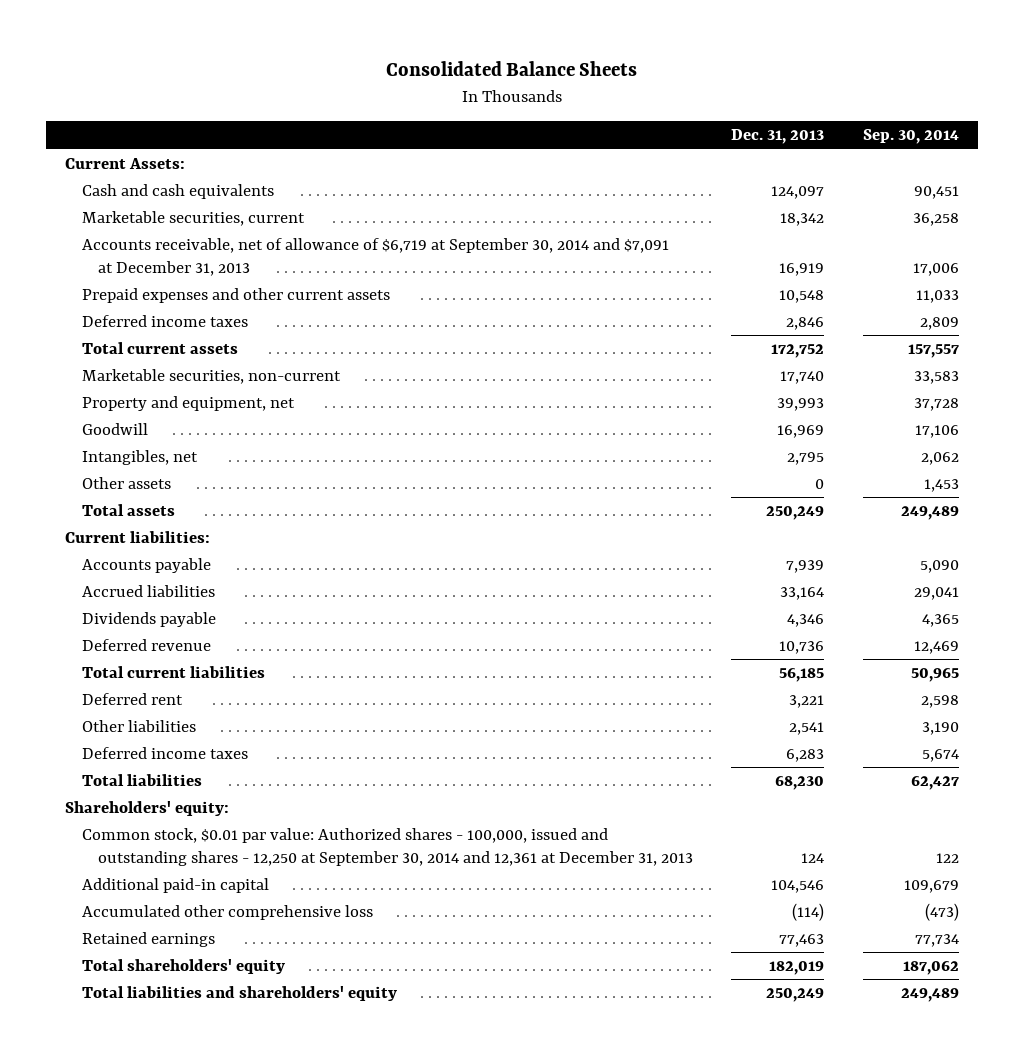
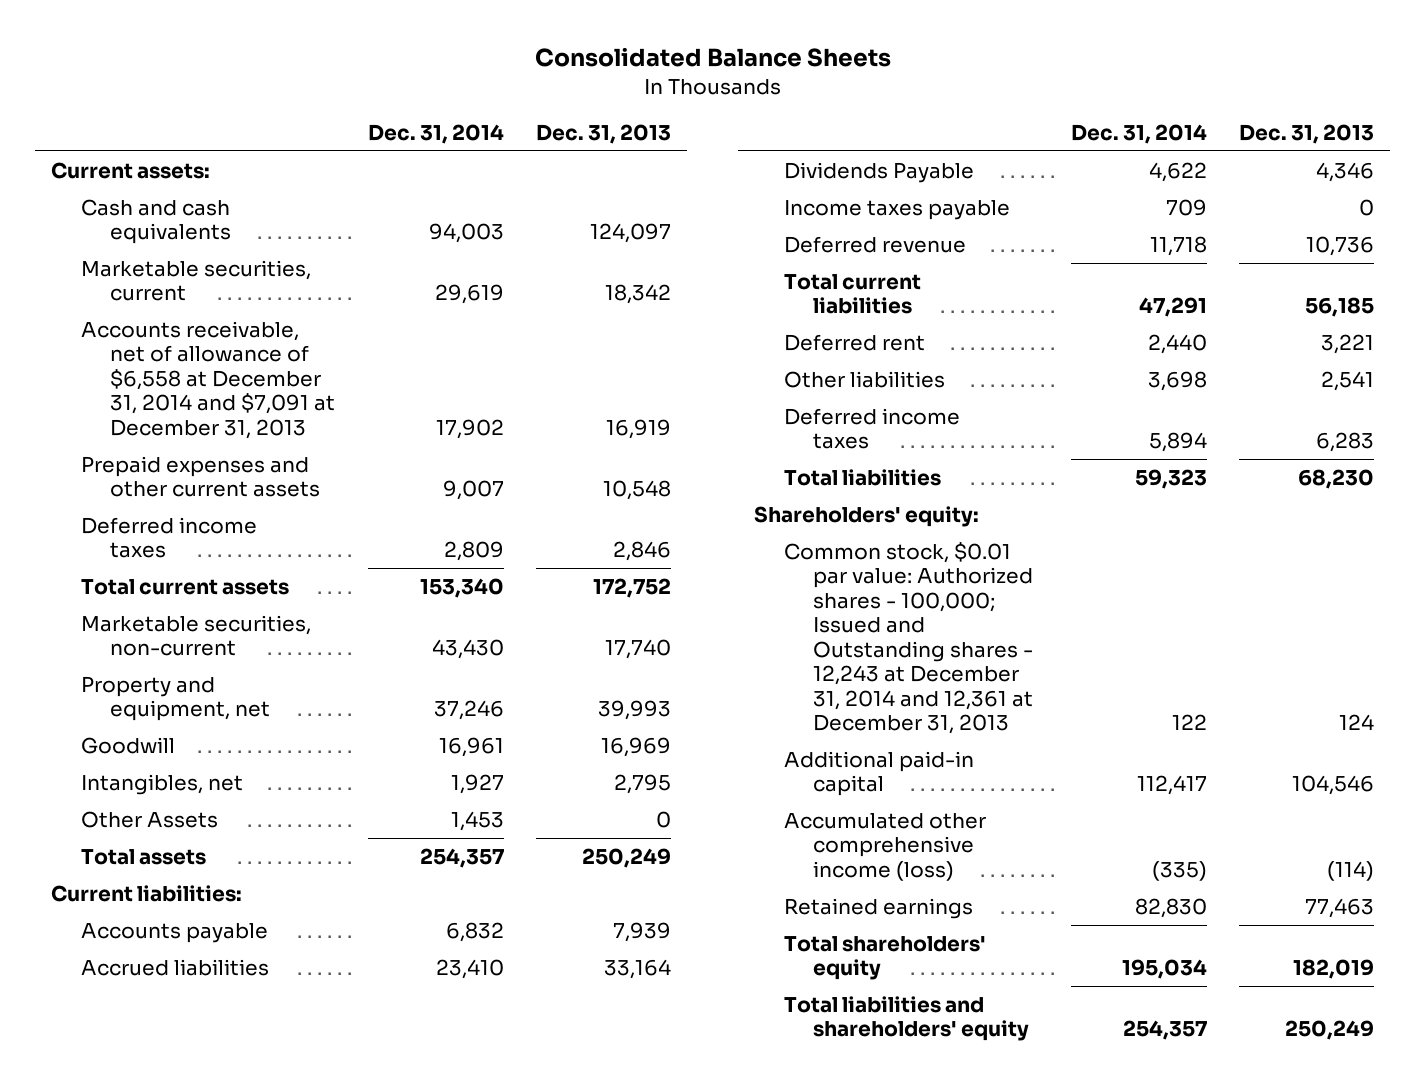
- | Dec. 31, 2013 | Sep. 30, 2014
+ | Dec. 31, 2014 | Dec. 31, 2013
- Current Assets:
+ Current assets:
- Accounts receivable, net of allowance of $6,719 at September 30, 2014 and $7,091 at December 31, 2013 | 16,919 | 17,006
+ Accounts receivable, net of allowance of $6,558 at December 31, 2014 and $7,091 at December 31, 2013 | 17,902 | 16,919
- Other assets | 0 | 1,453
+ Other Assets | 1,453 | 0
- Dividends payable | 4,346 | 4,365
+ Dividends Payable | 4,622 | 4,346
+ Income taxes payable | 709 | 0
- Common stock, $0.01 par value: Authorized shares - 100,000, issued and outstanding shares - 12,250 at September 30, 2014 and 12,361 at December 31, 2013 | 124 | 122
+ Common stock, $0.01 par value: Authorized shares - 100,000; Issued and Outstanding shares - 12,243 at December 31, 2014 and 12,361 at December 31, 2013 | 122 | 124
- Accumulated other comprehensive loss | (114) | (473)
+ Accumulated other comprehensive income (loss) | (335) | (114)

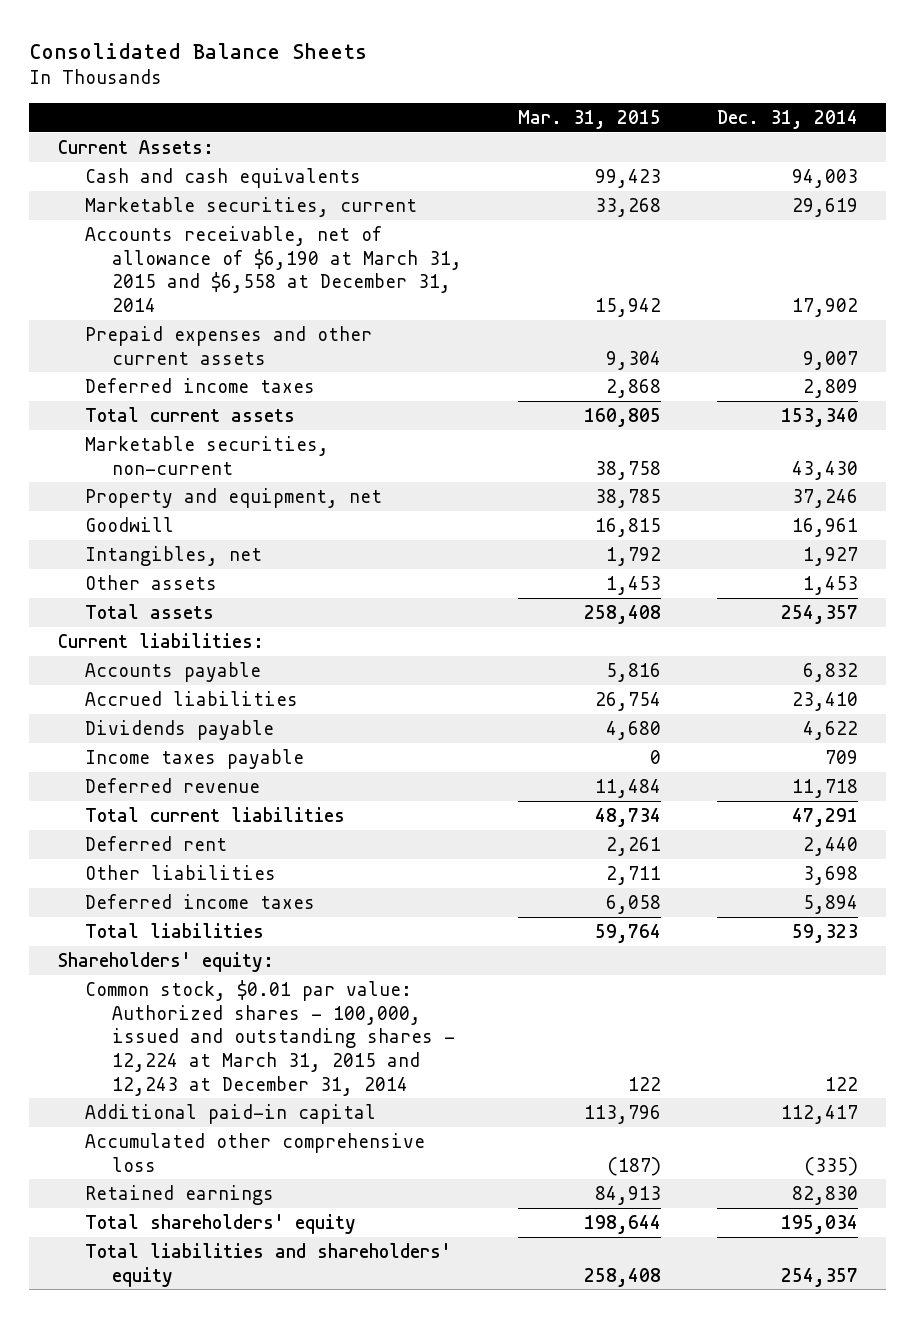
- | Dec. 31, 2014 | Dec. 31, 2013
+ | Mar. 31, 2015 | Dec. 31, 2014
- Current assets:
+ Current Assets:
- Accounts receivable, net of allowance of $6,558 at December 31, 2014 and $7,091 at December 31, 2013 | 17,902 | 16,919
+ Accounts receivable, net of allowance of $6,190 at March 31, 2015 and $6,558 at December 31, 2014 | 15,942 | 17,902
- Other Assets | 1,453 | 0
+ Other assets | 1,453 | 1,453
- Dividends Payable | 4,622 | 4,346
+ Dividends payable | 4,680 | 4,622
- Common stock, $0.01 par value: Authorized shares - 100,000; Issued and Outstanding shares - 12,243 at December 31, 2014 and 12,361 at December 31, 2013 | 122 | 124
+ Common stock, $0.01 par value: Authorized shares - 100,000, issued and outstanding shares - 12,224 at March 31, 2015 and 12,243 at December 31, 2014 | 122 | 122
- Accumulated other comprehensive income (loss) | (335) | (114)
+ Accumulated other comprehensive loss | (187) | (335)

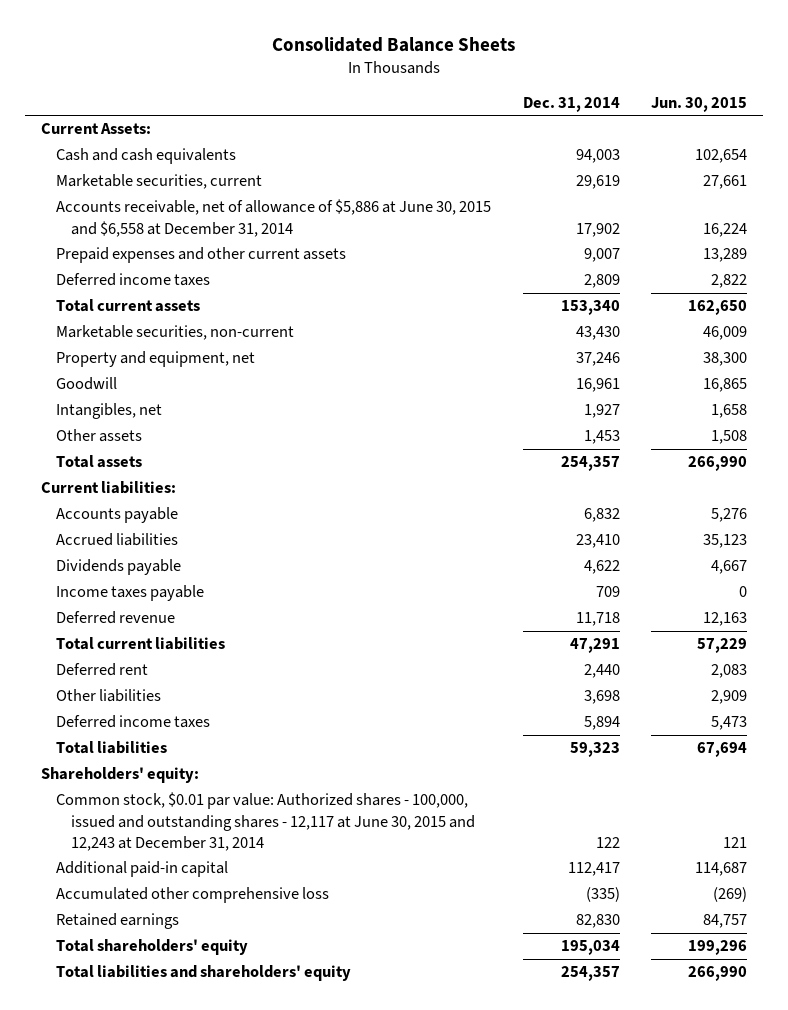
- | Mar. 31, 2015 | Dec. 31, 2014
+ | Dec. 31, 2014 | Jun. 30, 2015
- Accounts receivable, net of allowance of $6,190 at March 31, 2015 and $6,558 at December 31, 2014 | 15,942 | 17,902
+ Accounts receivable, net of allowance of $5,886 at June 30, 2015 and $6,558 at December 31, 2014 | 17,902 | 16,224
- Common stock, $0.01 par value: Authorized shares - 100,000, issued and outstanding shares - 12,224 at March 31, 2015 and 12,243 at December 31, 2014 | 122 | 122
+ Common stock, $0.01 par value: Authorized shares - 100,000, issued and outstanding shares - 12,117 at June 30, 2015 and 12,243 at December 31, 2014 | 122 | 121

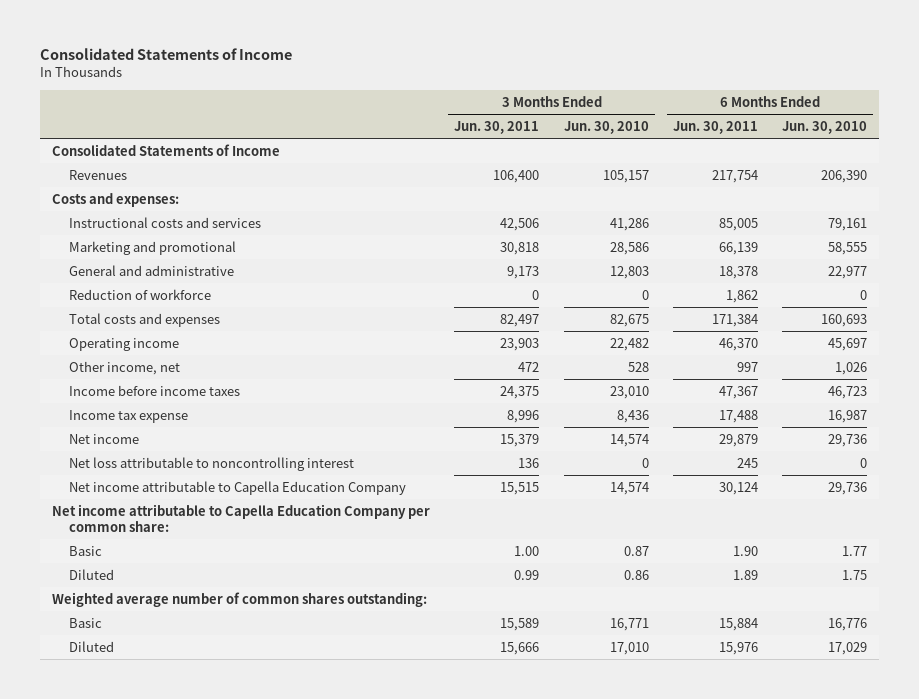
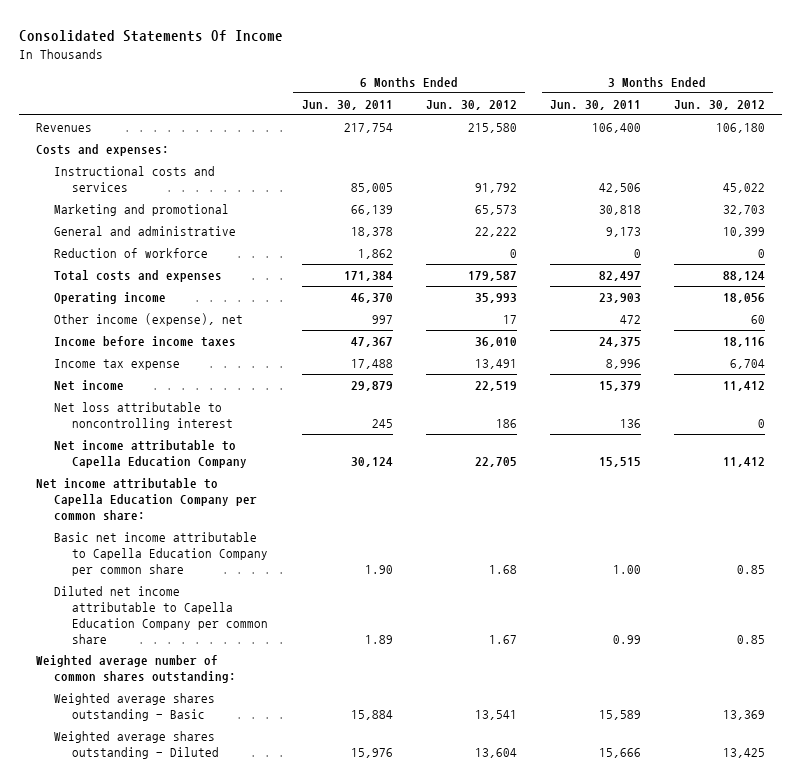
- Consolidated Statements of Income
+ Consolidated Statements Of Income
- | 3 Months Ended Jun. 30, 2011 | 3 Months Ended Jun. 30, 2010 | 6 Months Ended Jun. 30, 2011 | 6 Months Ended Jun. 30, 2010
+ | 6 Months Ended Jun. 30, 2011 | 6 Months Ended Jun. 30, 2012 | 3 Months Ended Jun. 30, 2011 | 3 Months Ended Jun. 30, 2012
- Consolidated Statements of Income
- Other income, net | 472 | 528 | 997 | 1,026
+ Other income (expense), net | 997 | 17 | 472 | 60
- Basic | 1.00 | 0.87 | 1.90 | 1.77
- Diluted | 0.99 | 0.86 | 1.89 | 1.75
+ Basic net income attributable to Capella Education Company per common share | 1.90 | 1.68 | 1.00 | 0.85
+ Diluted net income attributable to Capella Education Company per common share | 1.89 | 1.67 | 0.99 | 0.85
- Basic | 15,589 | 16,771 | 15,884 | 16,776
- Diluted | 15,666 | 17,010 | 15,976 | 17,029
+ Weighted average shares outstanding - Basic | 15,884 | 13,541 | 15,589 | 13,369
+ Weighted average shares outstanding - Diluted | 15,976 | 13,604 | 15,666 | 13,425

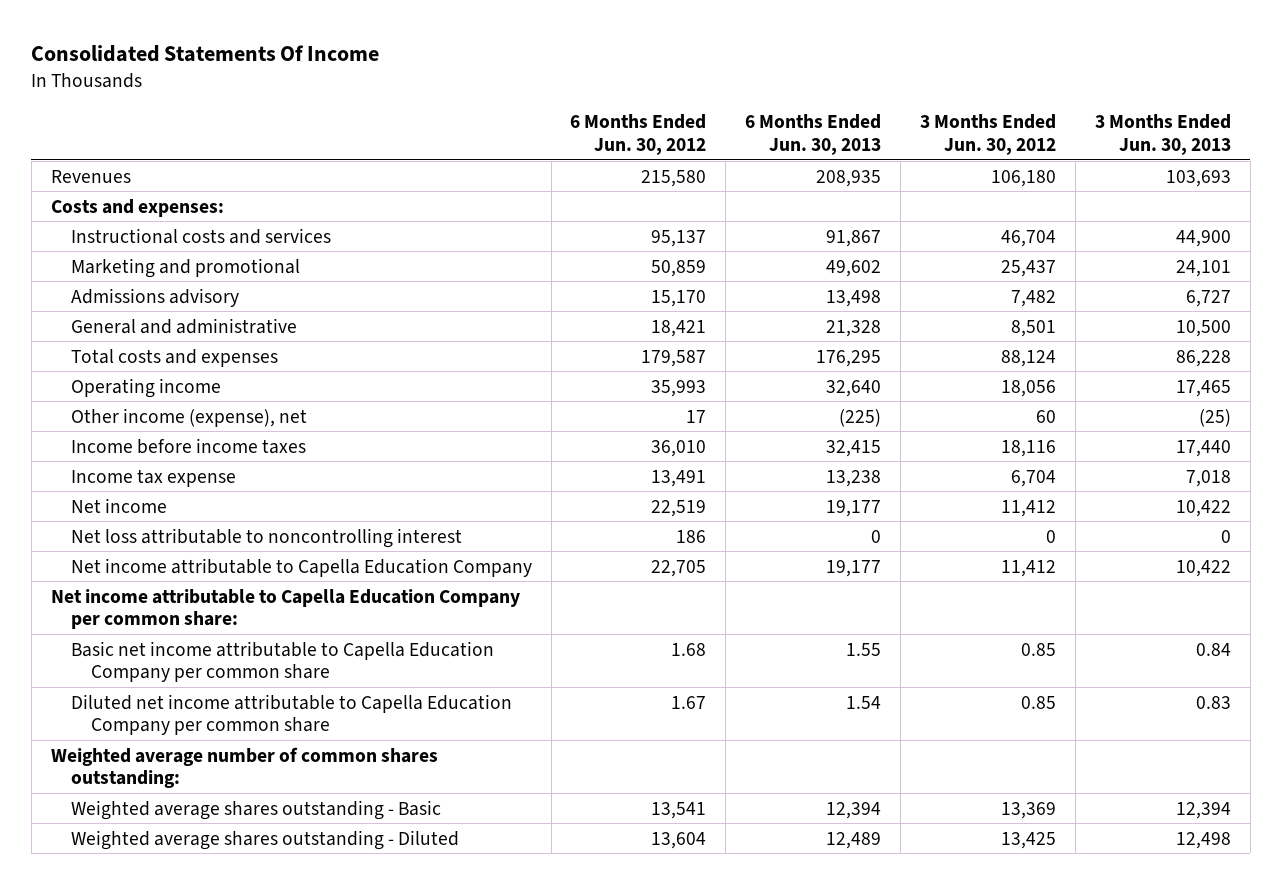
- | 6 Months Ended Jun. 30, 2011 | 6 Months Ended Jun. 30, 2012 | 3 Months Ended Jun. 30, 2011 | 3 Months Ended Jun. 30, 2012
+ | 6 Months Ended Jun. 30, 2012 | 6 Months Ended Jun. 30, 2013 | 3 Months Ended Jun. 30, 2012 | 3 Months Ended Jun. 30, 2013
- Instructional costs and services | 85,005 | 91,792 | 42,506 | 45,022
- Marketing and promotional | 66,139 | 65,573 | 30,818 | 32,703
- General and administrative | 18,378 | 22,222 | 9,173 | 10,399
- Reduction of workforce | 1,862 | 0 | 0 | 0
+ Instructional costs and services | 95,137 | 91,867 | 46,704 | 44,900
+ Marketing and promotional | 50,859 | 49,602 | 25,437 | 24,101
+ Admissions advisory | 15,170 | 13,498 | 7,482 | 6,727
+ General and administrative | 18,421 | 21,328 | 8,501 | 10,500

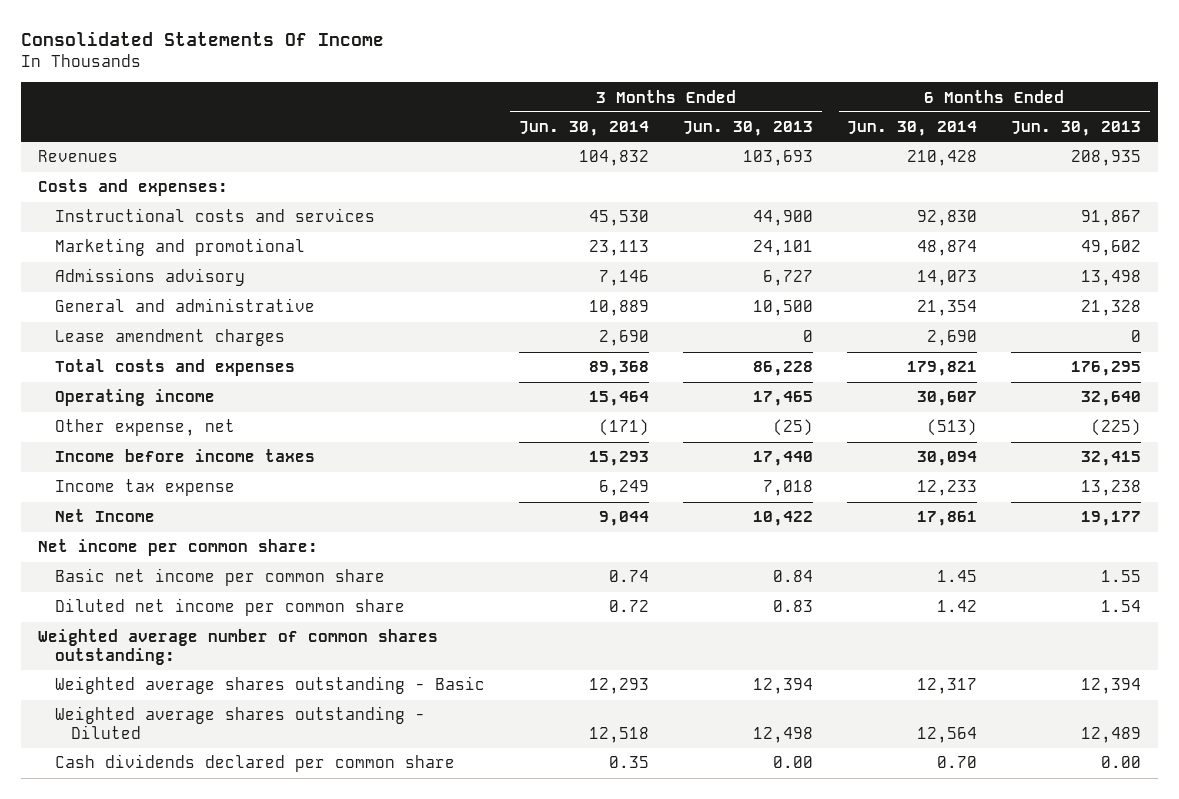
- | 6 Months Ended Jun. 30, 2012 | 6 Months Ended Jun. 30, 2013 | 3 Months Ended Jun. 30, 2012 | 3 Months Ended Jun. 30, 2013
+ | 3 Months Ended Jun. 30, 2014 | 3 Months Ended Jun. 30, 2013 | 6 Months Ended Jun. 30, 2014 | 6 Months Ended Jun. 30, 2013
+ Lease amendment charges | 2,690 | 0 | 2,690 | 0
- Other income (expense), net | 17 | (225) | 60 | (25)
+ Other expense, net | (171) | (25) | (513) | (225)
- Net income | 22,519 | 19,177 | 11,412 | 10,422
- Net loss attributable to noncontrolling interest | 186 | 0 | 0 | 0
- Net income attributable to Capella Education Company | 22,705 | 19,177 | 11,412 | 10,422
- Net income attributable to Capella Education Company per common share:
- Basic net income attributable to Capella Education Company per common share | 1.68 | 1.55 | 0.85 | 0.84
- Diluted net income attributable to Capella Education Company per common share | 1.67 | 1.54 | 0.85 | 0.83
+ Net Income | 9,044 | 10,422 | 17,861 | 19,177
+ Net income per common share:
+ Basic net income per common share | 0.74 | 0.84 | 1.45 | 1.55
+ Diluted net income per common share | 0.72 | 0.83 | 1.42 | 1.54
+ Cash dividends declared per common share | 0.35 | 0.00 | 0.70 | 0.00

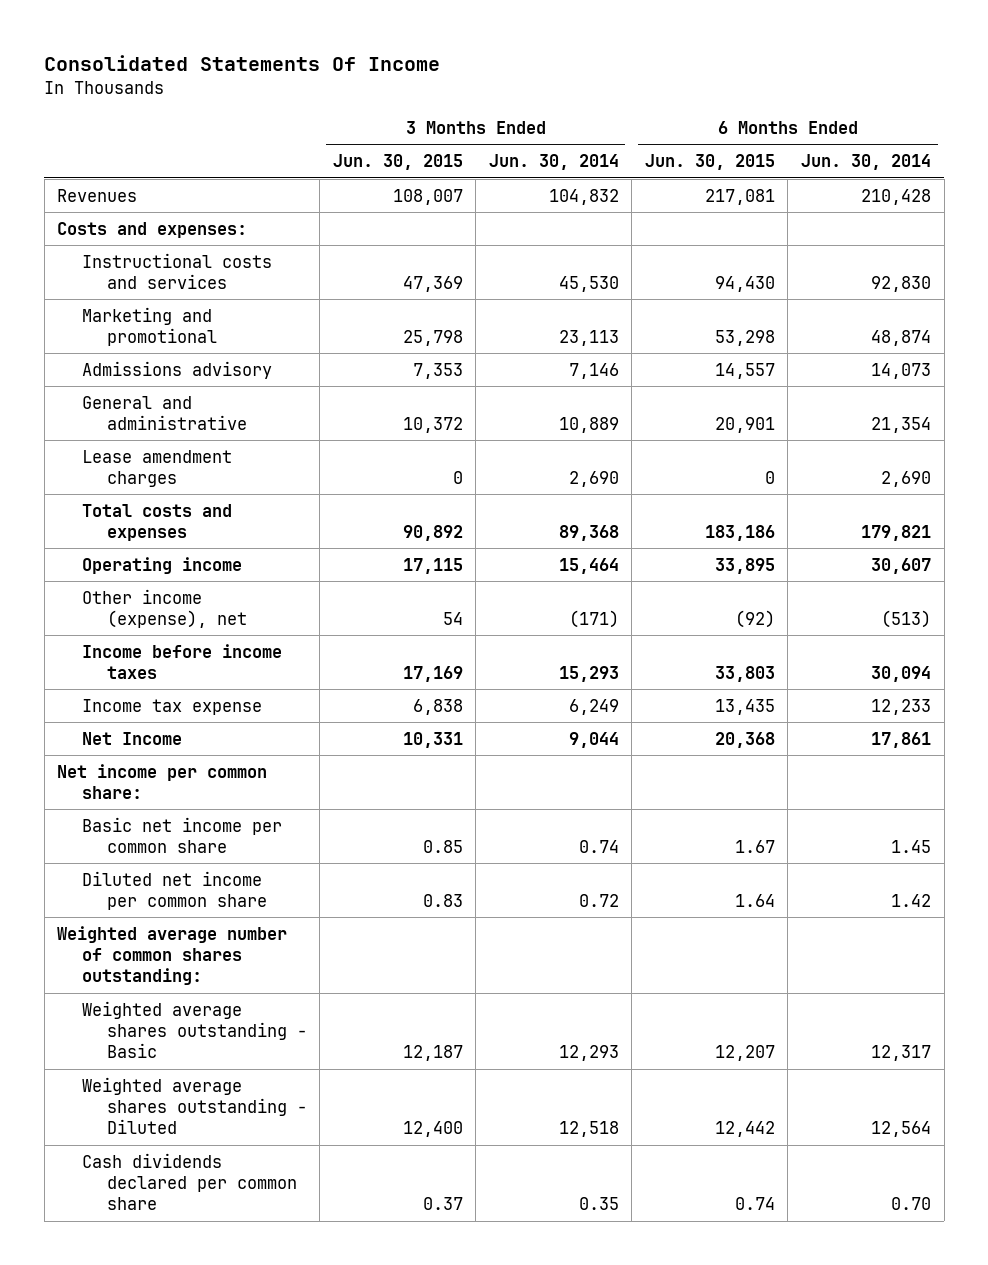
- | 3 Months Ended Jun. 30, 2014 | 3 Months Ended Jun. 30, 2013 | 6 Months Ended Jun. 30, 2014 | 6 Months Ended Jun. 30, 2013
+ | 3 Months Ended Jun. 30, 2015 | 3 Months Ended Jun. 30, 2014 | 6 Months Ended Jun. 30, 2015 | 6 Months Ended Jun. 30, 2014
- Other expense, net | (171) | (25) | (513) | (225)
+ Other income (expense), net | 54 | (171) | (92) | (513)

